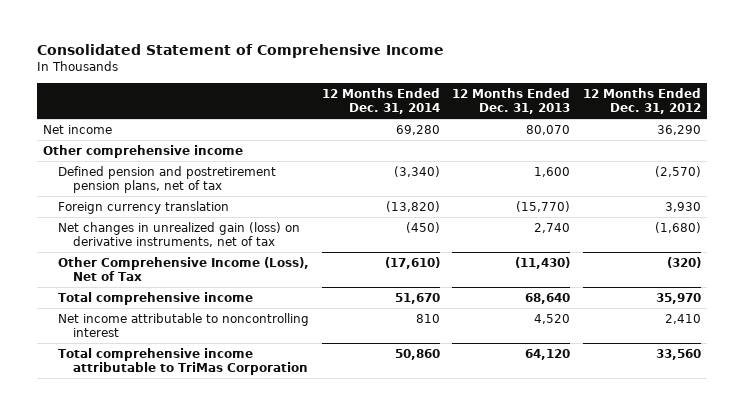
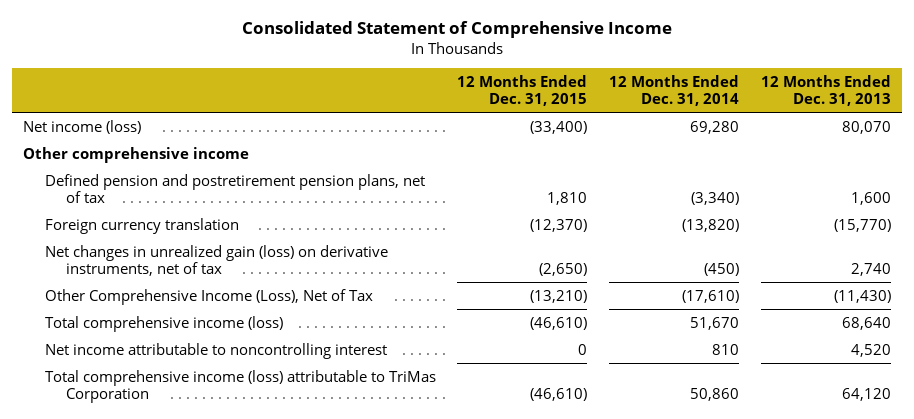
- | 12 Months Ended Dec. 31, 2014 | 12 Months Ended Dec. 31, 2013 | 12 Months Ended Dec. 31, 2012
+ | 12 Months Ended Dec. 31, 2015 | 12 Months Ended Dec. 31, 2014 | 12 Months Ended Dec. 31, 2013
- Net income | 69,280 | 80,070 | 36,290
+ Net income (loss) | (33,400) | 69,280 | 80,070
- Total comprehensive income | 51,670 | 68,640 | 35,970
+ Total comprehensive income (loss) | (46,610) | 51,670 | 68,640
- Total comprehensive income attributable to TriMas Corporation | 50,860 | 64,120 | 33,560
+ Total comprehensive income (loss) attributable to TriMas Corporation | (46,610) | 50,860 | 64,120

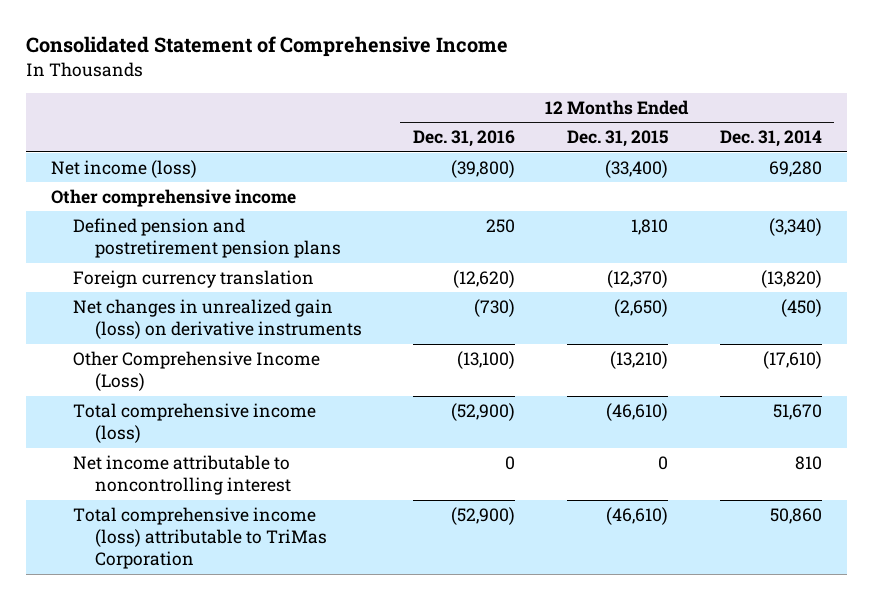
- | 12 Months Ended Dec. 31, 2015 | 12 Months Ended Dec. 31, 2014 | 12 Months Ended Dec. 31, 2013
+ | 12 Months Ended Dec. 31, 2016 | 12 Months Ended Dec. 31, 2015 | 12 Months Ended Dec. 31, 2014
- Defined pension and postretirement pension plans, net of tax | 1,810 | (3,340) | 1,600
+ Defined pension and postretirement pension plans | 250 | 1,810 | (3,340)
- Net changes in unrealized gain (loss) on derivative instruments, net of tax | (2,650) | (450) | 2,740
- Other Comprehensive Income (Loss), Net of Tax | (13,210) | (17,610) | (11,430)
+ Net changes in unrealized gain (loss) on derivative instruments | (730) | (2,650) | (450)
+ Other Comprehensive Income (Loss) | (13,100) | (13,210) | (17,610)

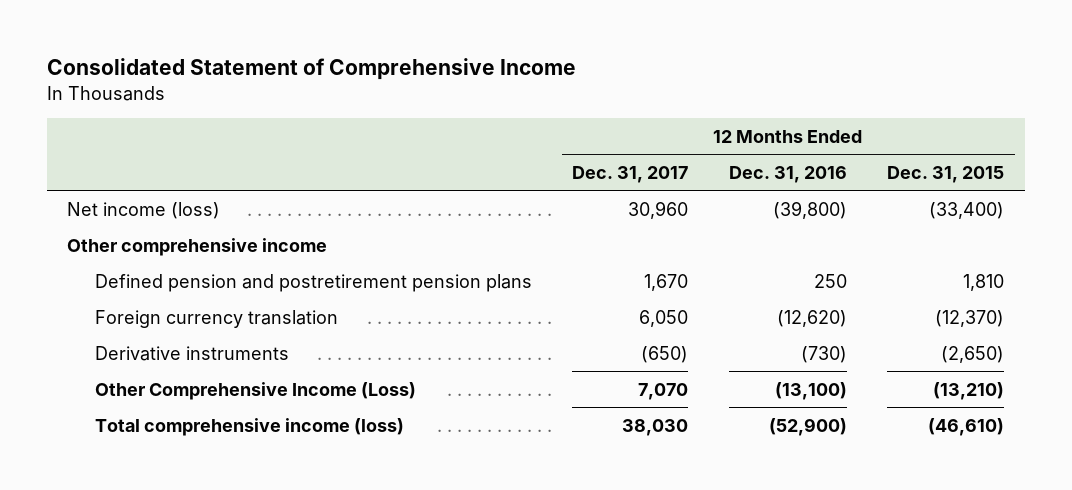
- | 12 Months Ended Dec. 31, 2016 | 12 Months Ended Dec. 31, 2015 | 12 Months Ended Dec. 31, 2014
+ | 12 Months Ended Dec. 31, 2017 | 12 Months Ended Dec. 31, 2016 | 12 Months Ended Dec. 31, 2015
- Net changes in unrealized gain (loss) on derivative instruments | (730) | (2,650) | (450)
+ Derivative instruments | (650) | (730) | (2,650)
- Net income attributable to noncontrolling interest | 0 | 0 | 810
- Total comprehensive income (loss) attributable to TriMas Corporation | (52,900) | (46,610) | 50,860

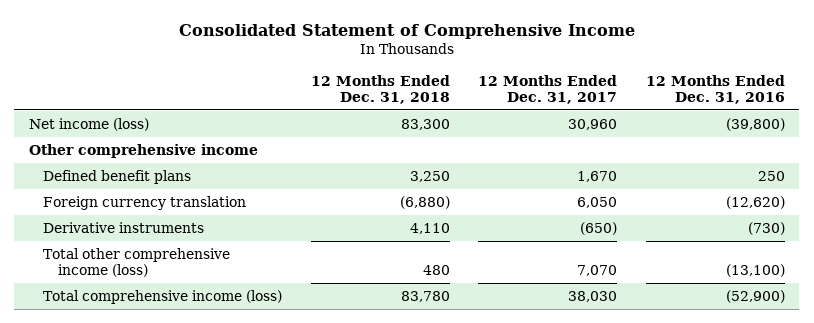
- | 12 Months Ended Dec. 31, 2017 | 12 Months Ended Dec. 31, 2016 | 12 Months Ended Dec. 31, 2015
+ | 12 Months Ended Dec. 31, 2018 | 12 Months Ended Dec. 31, 2017 | 12 Months Ended Dec. 31, 2016
- Defined pension and postretirement pension plans | 1,670 | 250 | 1,810
+ Defined benefit plans | 3,250 | 1,670 | 250
- Other Comprehensive Income (Loss) | 7,070 | (13,100) | (13,210)
+ Total other comprehensive income (loss) | 480 | 7,070 | (13,100)

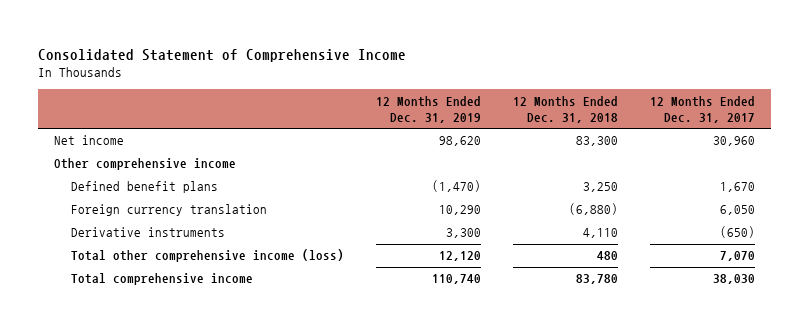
- | 12 Months Ended Dec. 31, 2018 | 12 Months Ended Dec. 31, 2017 | 12 Months Ended Dec. 31, 2016
+ | 12 Months Ended Dec. 31, 2019 | 12 Months Ended Dec. 31, 2018 | 12 Months Ended Dec. 31, 2017
- Net income (loss) | 83,300 | 30,960 | (39,800)
+ Net income | 98,620 | 83,300 | 30,960
- Total comprehensive income (loss) | 83,780 | 38,030 | (52,900)
+ Total comprehensive income | 110,740 | 83,780 | 38,030

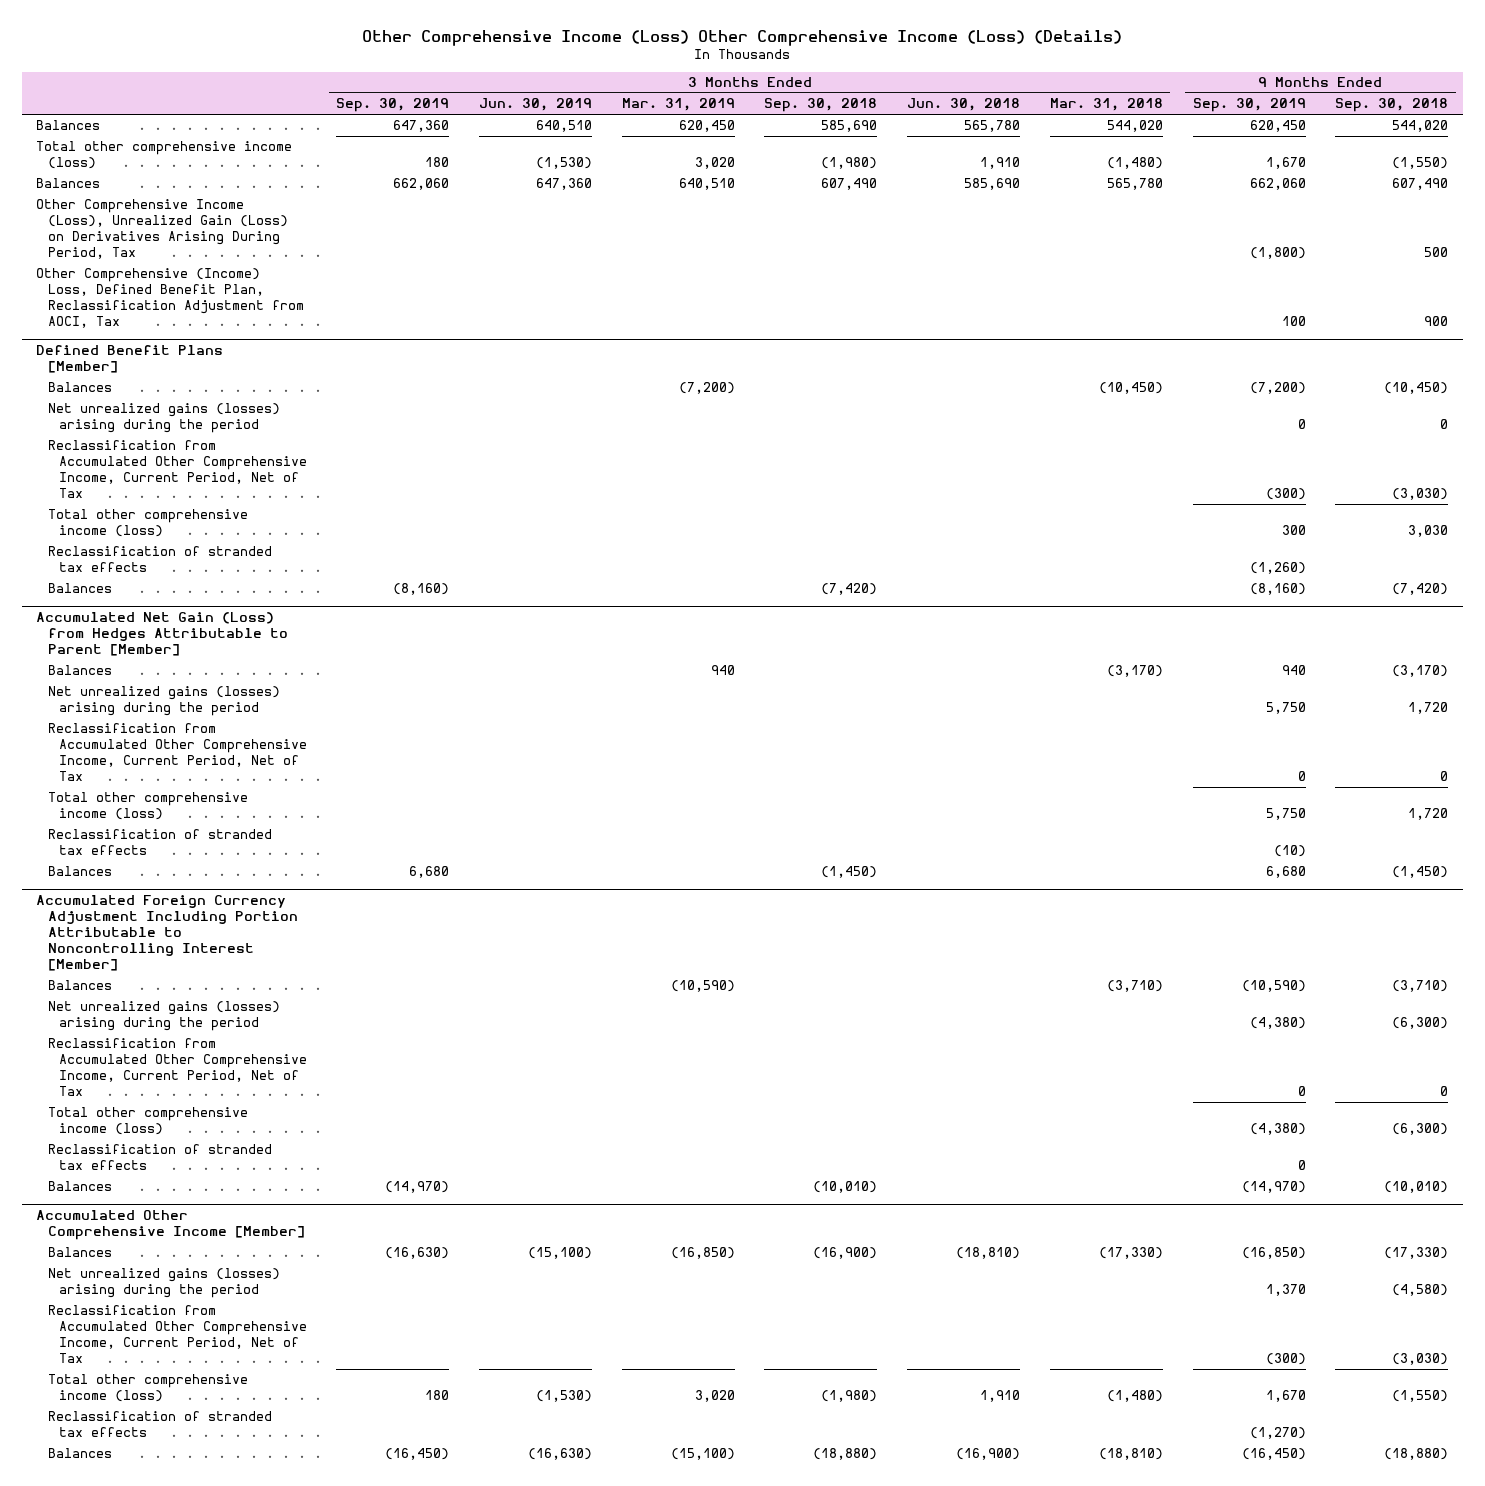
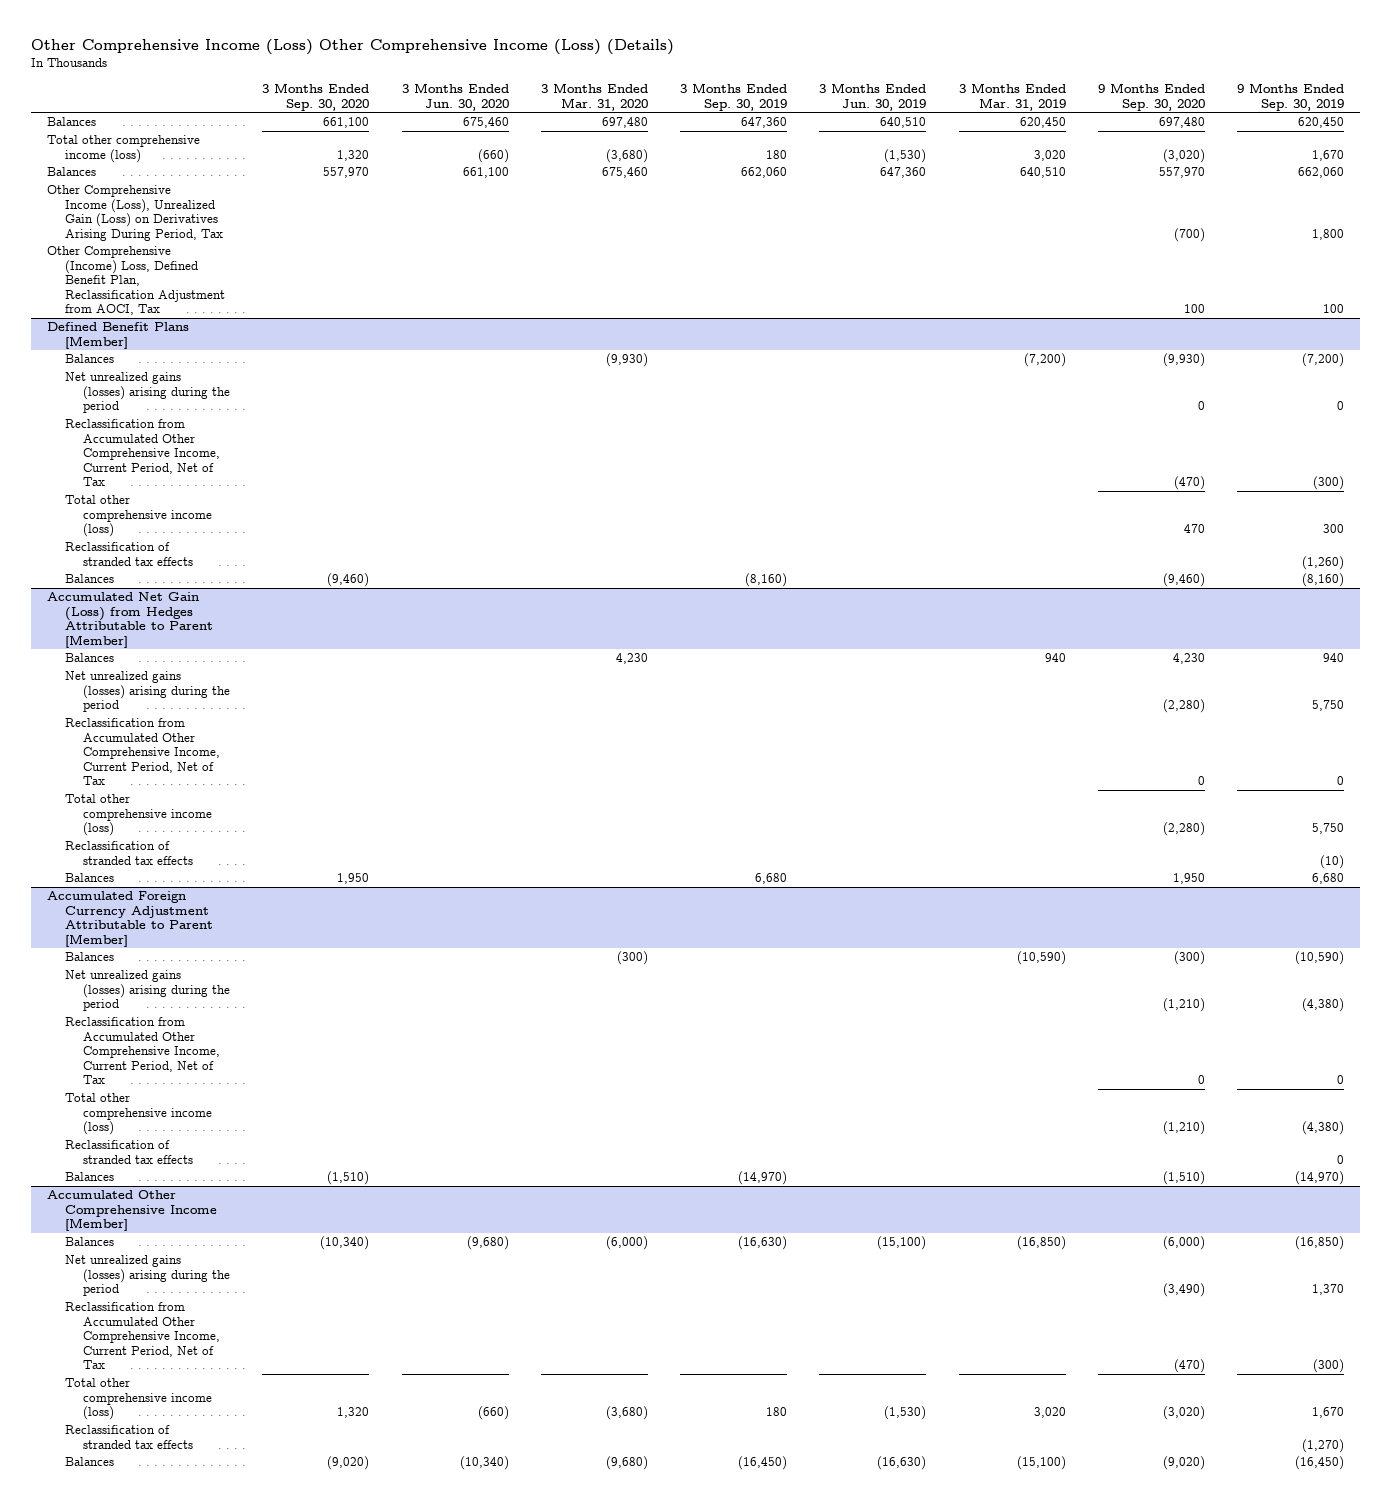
- | 3 Months Ended Sep. 30, 2019 | 3 Months Ended Jun. 30, 2019 | 3 Months Ended Mar. 31, 2019 | 3 Months Ended Sep. 30, 2018 | 3 Months Ended Jun. 30, 2018 | 3 Months Ended Mar. 31, 2018 | 9 Months Ended Sep. 30, 2019 | 9 Months Ended Sep. 30, 2018
+ | 3 Months Ended Sep. 30, 2020 | 3 Months Ended Jun. 30, 2020 | 3 Months Ended Mar. 31, 2020 | 3 Months Ended Sep. 30, 2019 | 3 Months Ended Jun. 30, 2019 | 3 Months Ended Mar. 31, 2019 | 9 Months Ended Sep. 30, 2020 | 9 Months Ended Sep. 30, 2019
- Other Comprehensive Income (Loss), Unrealized Gain (Loss) on Derivatives Arising During Period, Tax | | | | | | | (1,800) | 500
+ Other Comprehensive Income (Loss), Unrealized Gain (Loss) on Derivatives Arising During Period, Tax | | | | | | | (700) | 1,800
- Accumulated Foreign Currency Adjustment Including Portion Attributable to Noncontrolling Interest [Member]
+ Accumulated Foreign Currency Adjustment Attributable to Parent [Member]

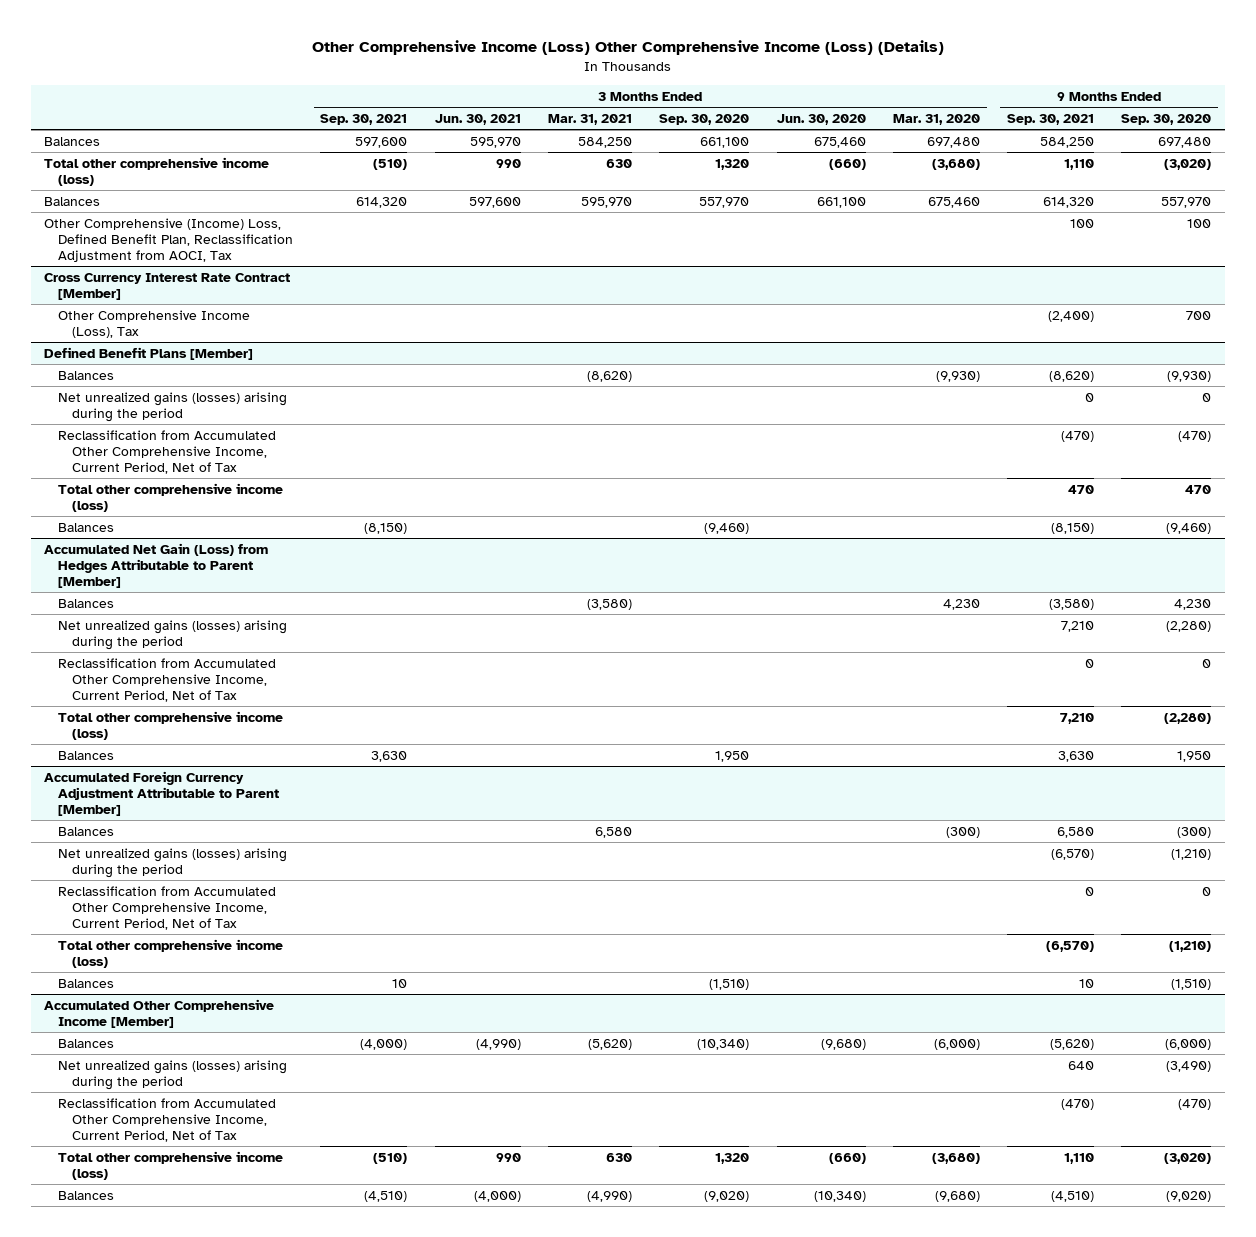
- | 3 Months Ended Sep. 30, 2020 | 3 Months Ended Jun. 30, 2020 | 3 Months Ended Mar. 31, 2020 | 3 Months Ended Sep. 30, 2019 | 3 Months Ended Jun. 30, 2019 | 3 Months Ended Mar. 31, 2019 | 9 Months Ended Sep. 30, 2020 | 9 Months Ended Sep. 30, 2019
+ | 3 Months Ended Sep. 30, 2021 | 3 Months Ended Jun. 30, 2021 | 3 Months Ended Mar. 31, 2021 | 3 Months Ended Sep. 30, 2020 | 3 Months Ended Jun. 30, 2020 | 3 Months Ended Mar. 31, 2020 | 9 Months Ended Sep. 30, 2021 | 9 Months Ended Sep. 30, 2020
- Other Comprehensive Income (Loss), Unrealized Gain (Loss) on Derivatives Arising During Period, Tax | | | | | | | (700) | 1,800
+ Cross Currency Interest Rate Contract [Member]
+ Other Comprehensive Income (Loss), Tax | | | | | | | (2,400) | 700
@ Defined Benefit Plans [Member]
- Reclassification of stranded tax effects | | | | | | | | (1,260)
@ Accumulated Net Gain (Loss) from Hedges Attributable to Parent [Member]
- Reclassification of stranded tax effects | | | | | | | | (10)
@ Accumulated Foreign Currency Adjustment Attributable to Parent [Member]
- Reclassification of stranded tax effects | | | | | | | | 0
@ Accumulated Other Comprehensive Income [Member]
- Reclassification of stranded tax effects | | | | | | | | (1,270)

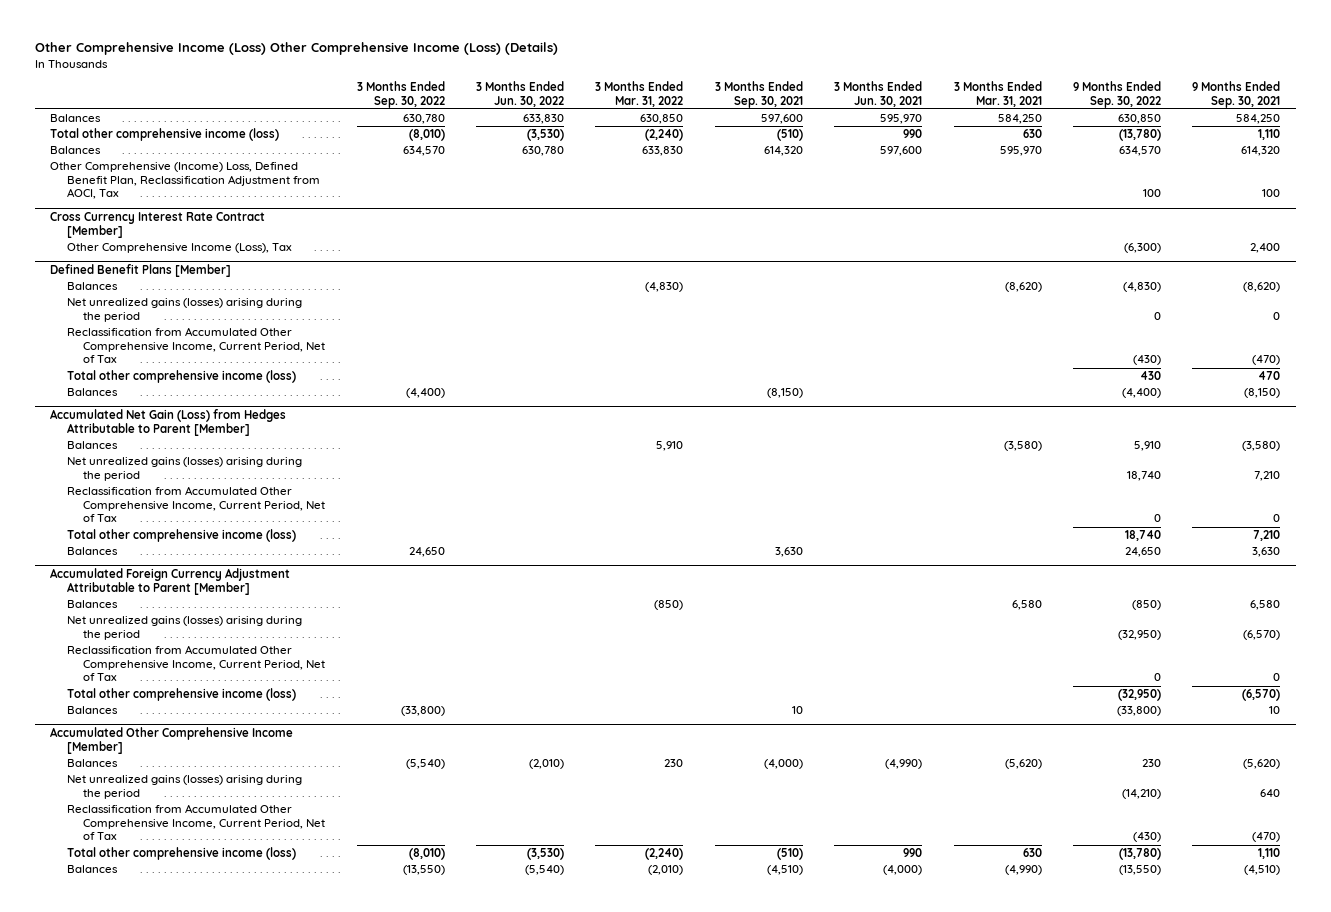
- | 3 Months Ended Sep. 30, 2021 | 3 Months Ended Jun. 30, 2021 | 3 Months Ended Mar. 31, 2021 | 3 Months Ended Sep. 30, 2020 | 3 Months Ended Jun. 30, 2020 | 3 Months Ended Mar. 31, 2020 | 9 Months Ended Sep. 30, 2021 | 9 Months Ended Sep. 30, 2020
+ | 3 Months Ended Sep. 30, 2022 | 3 Months Ended Jun. 30, 2022 | 3 Months Ended Mar. 31, 2022 | 3 Months Ended Sep. 30, 2021 | 3 Months Ended Jun. 30, 2021 | 3 Months Ended Mar. 31, 2021 | 9 Months Ended Sep. 30, 2022 | 9 Months Ended Sep. 30, 2021
@ Cross Currency Interest Rate Contract [Member]
- Other Comprehensive Income (Loss), Tax | | | | | | | (2,400) | 700
+ Other Comprehensive Income (Loss), Tax | | | | | | | (6,300) | 2,400

